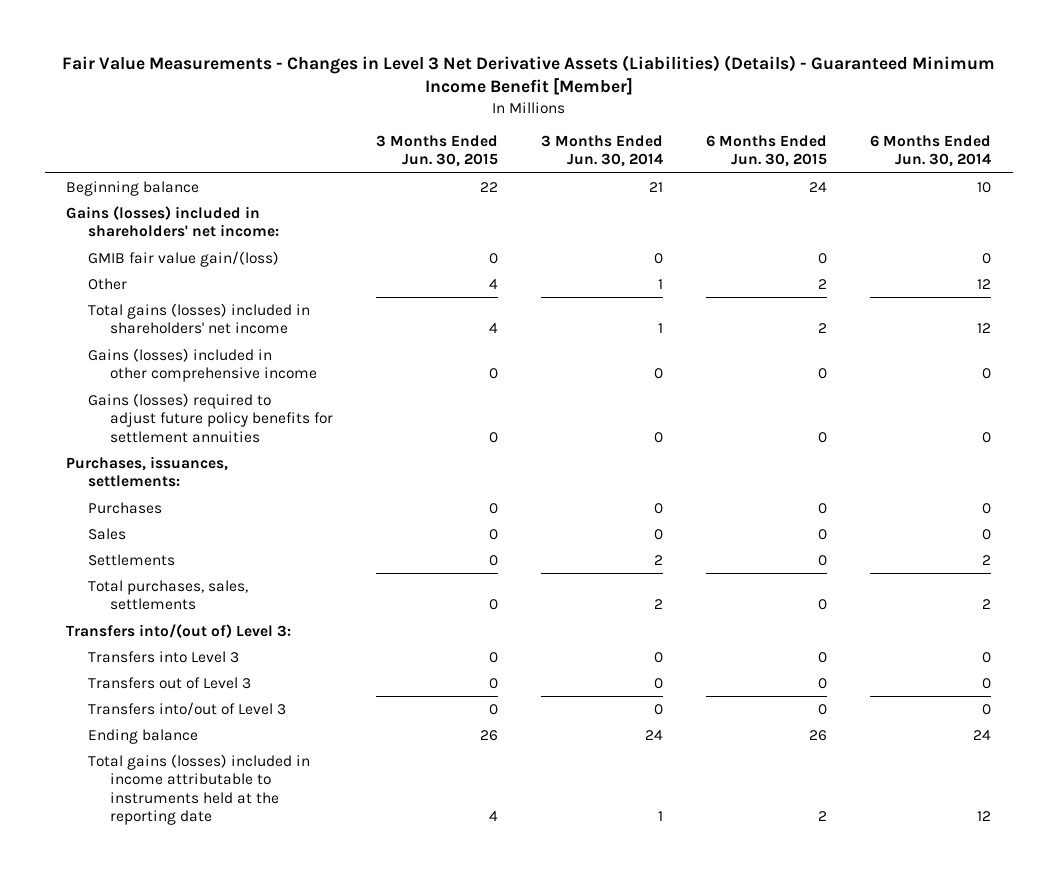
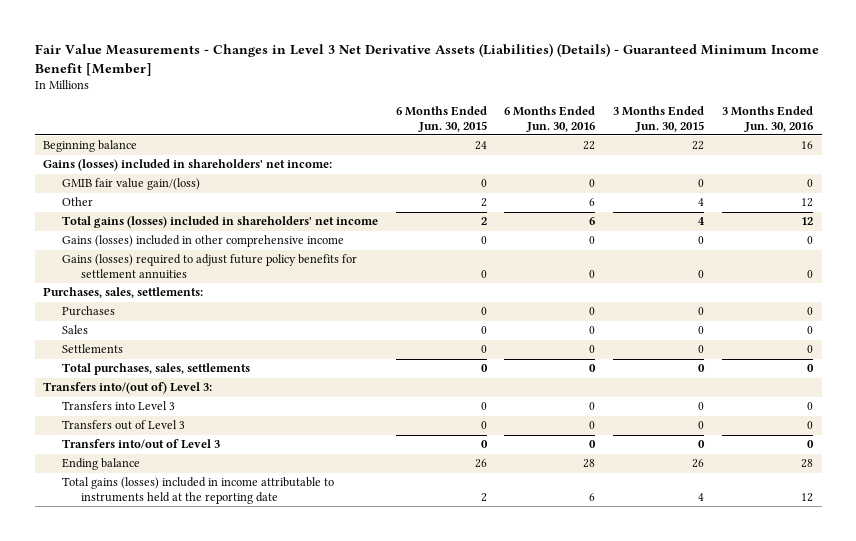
- | 3 Months Ended Jun. 30, 2015 | 3 Months Ended Jun. 30, 2014 | 6 Months Ended Jun. 30, 2015 | 6 Months Ended Jun. 30, 2014
+ | 6 Months Ended Jun. 30, 2015 | 6 Months Ended Jun. 30, 2016 | 3 Months Ended Jun. 30, 2015 | 3 Months Ended Jun. 30, 2016
- Purchases, issuances, settlements:
+ Purchases, sales, settlements:

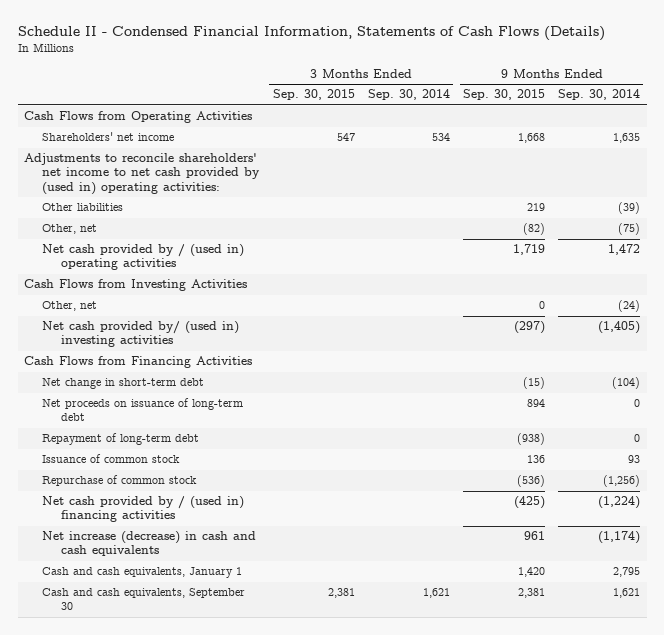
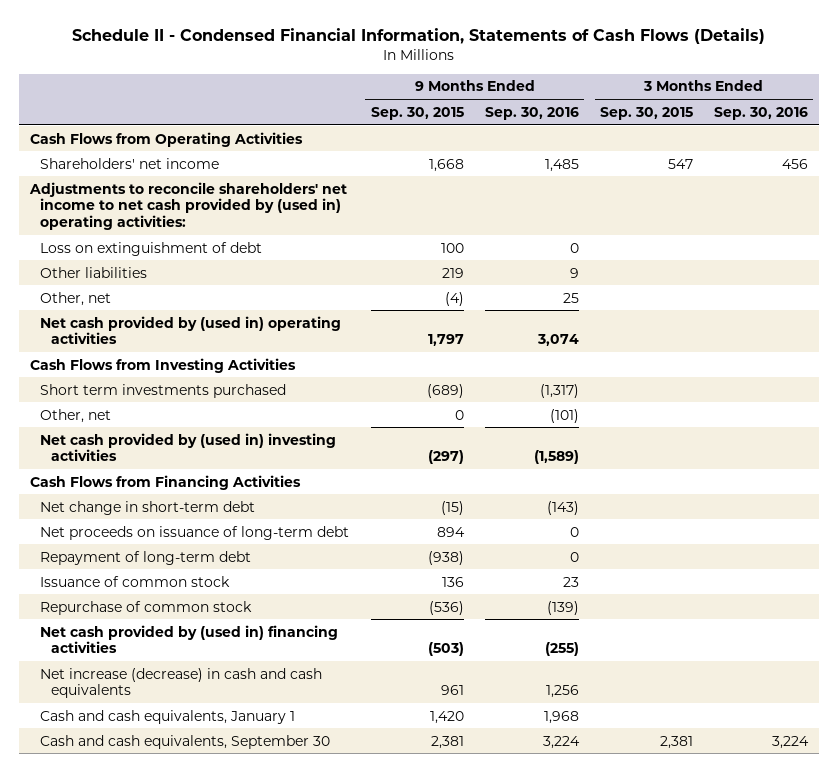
- | 3 Months Ended Sep. 30, 2015 | 3 Months Ended Sep. 30, 2014 | 9 Months Ended Sep. 30, 2015 | 9 Months Ended Sep. 30, 2014
+ | 9 Months Ended Sep. 30, 2015 | 9 Months Ended Sep. 30, 2016 | 3 Months Ended Sep. 30, 2015 | 3 Months Ended Sep. 30, 2016
+ Loss on extinguishment of debt | 100 | 0 | |
- Other, net | | | (82) | (75)
- Net cash provided by / (used in) operating activities | | | 1,719 | 1,472
+ Other, net | (4) | 25 | |
+ Net cash provided by (used in) operating activities | 1,797 | 3,074 | |
+ Short term investments purchased | (689) | (1,317) | |
- Net cash provided by/ (used in) investing activities | | | (297) | (1,405)
+ Net cash provided by (used in) investing activities | (297) | (1,589) | |
- Net cash provided by / (used in) financing activities | | | (425) | (1,224)
+ Net cash provided by (used in) financing activities | (503) | (255) | |

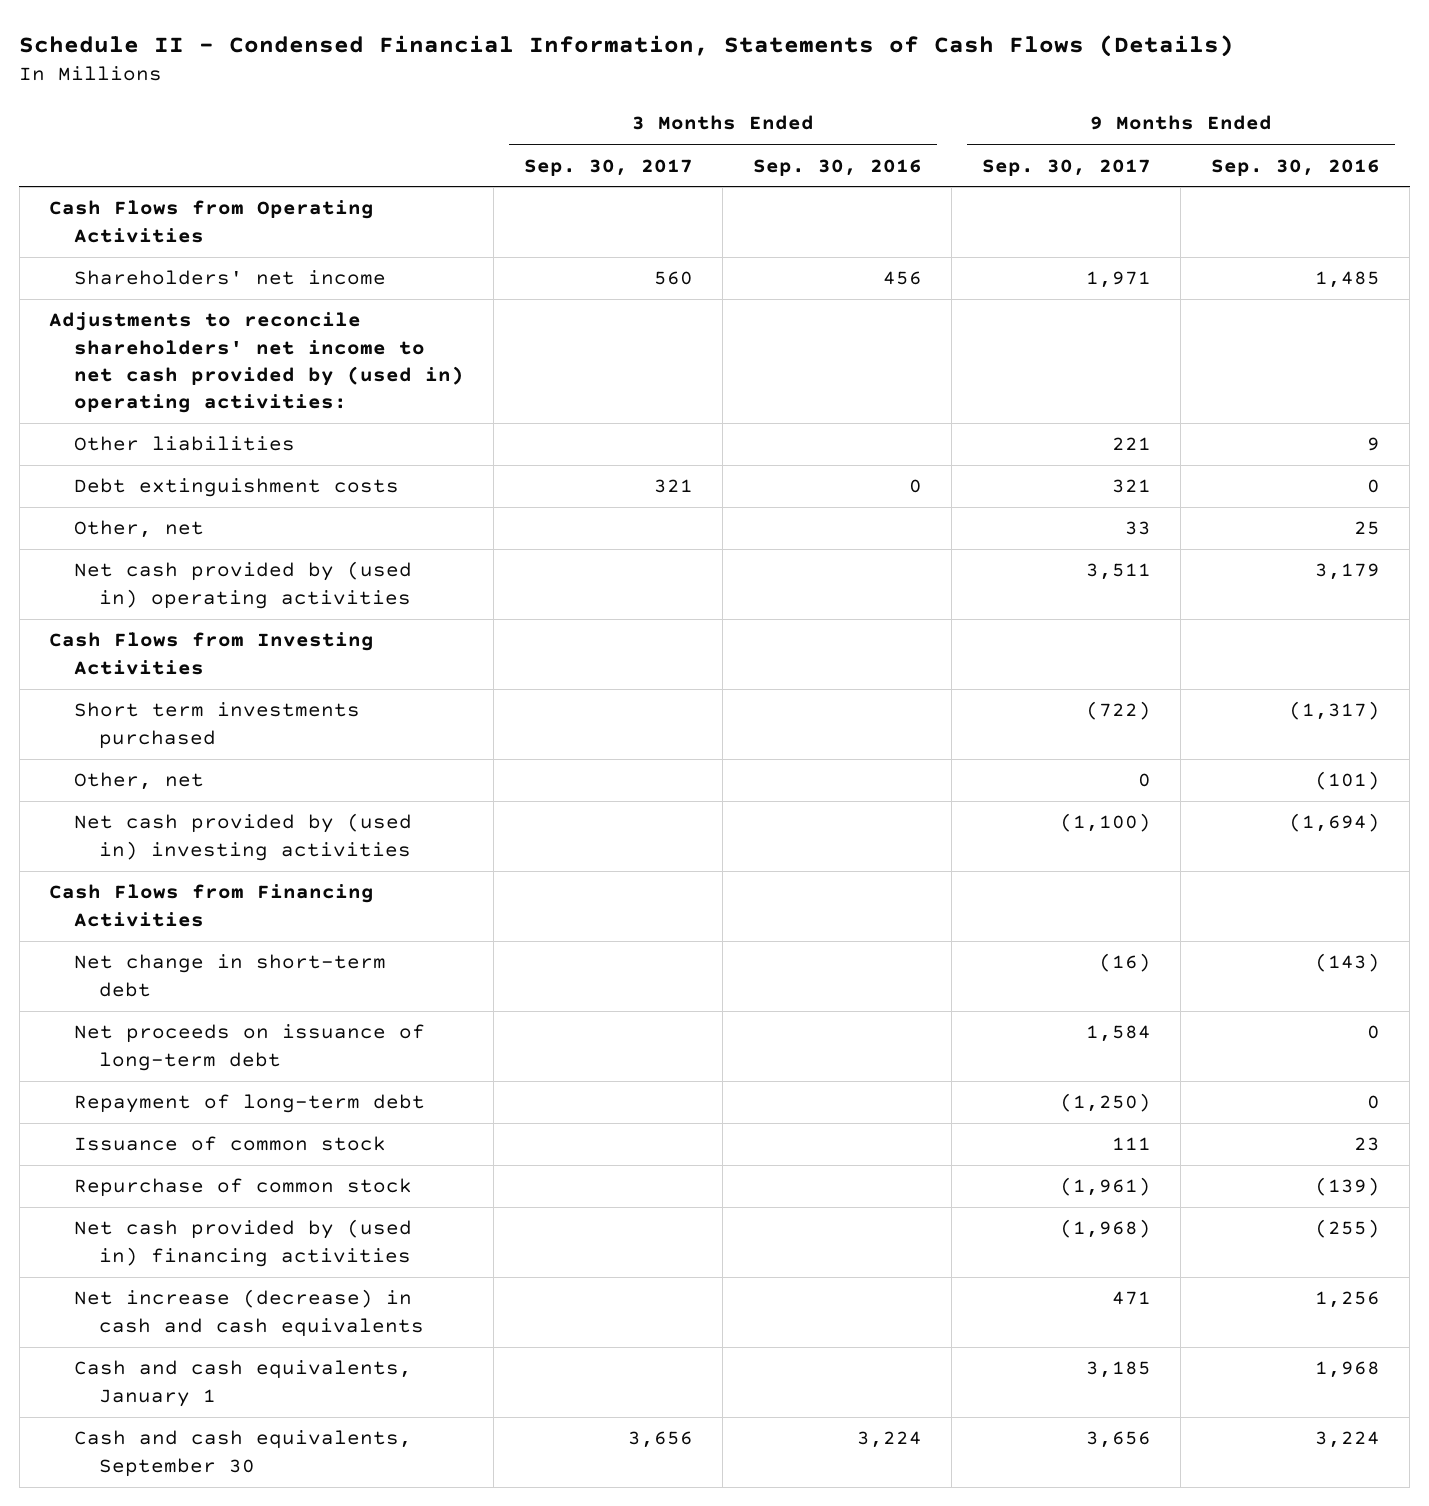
- | 9 Months Ended Sep. 30, 2015 | 9 Months Ended Sep. 30, 2016 | 3 Months Ended Sep. 30, 2015 | 3 Months Ended Sep. 30, 2016
+ | 3 Months Ended Sep. 30, 2017 | 3 Months Ended Sep. 30, 2016 | 9 Months Ended Sep. 30, 2017 | 9 Months Ended Sep. 30, 2016
- Loss on extinguishment of debt | 100 | 0 | |
+ Debt extinguishment costs | 321 | 0 | 321 | 0
- Net cash provided by (used in) operating activities | 1,797 | 3,074 | |
+ Net cash provided by (used in) operating activities | | | 3,511 | 3,179
- Net cash provided by (used in) investing activities | (297) | (1,589) | |
+ Net cash provided by (used in) investing activities | | | (1,100) | (1,694)

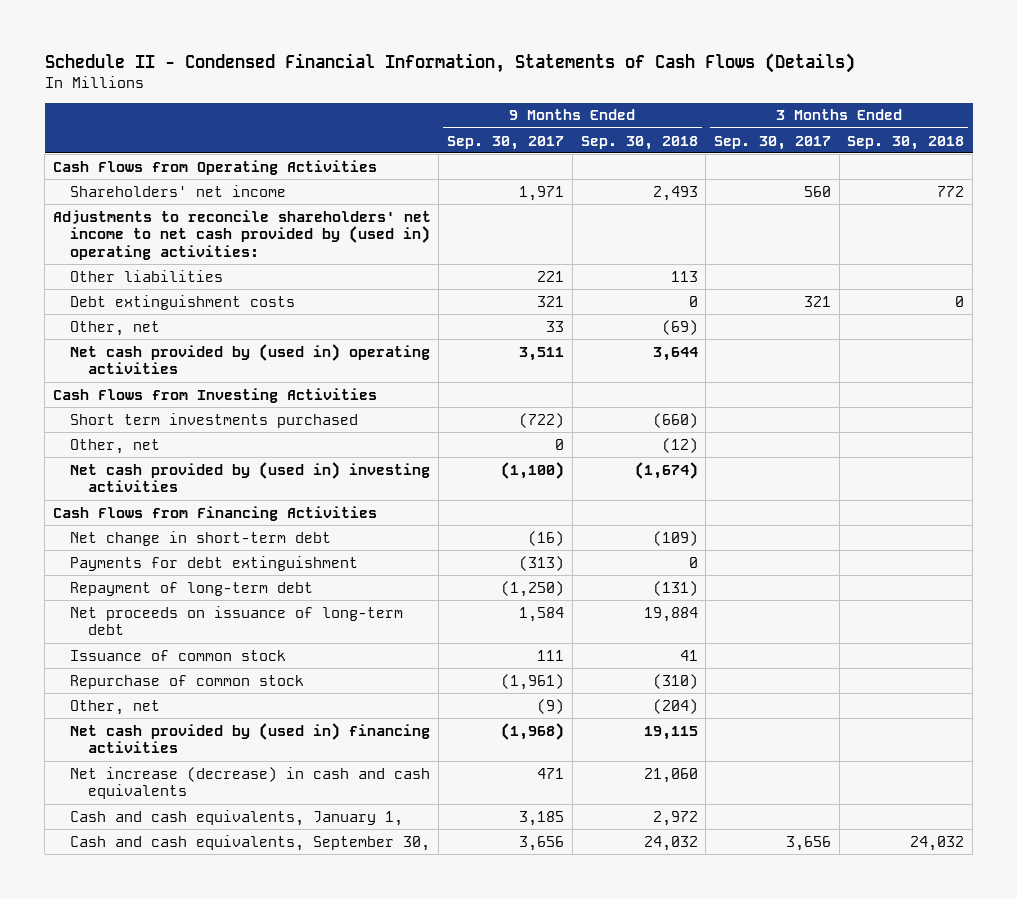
- | 3 Months Ended Sep. 30, 2017 | 3 Months Ended Sep. 30, 2016 | 9 Months Ended Sep. 30, 2017 | 9 Months Ended Sep. 30, 2016
+ | 9 Months Ended Sep. 30, 2017 | 9 Months Ended Sep. 30, 2018 | 3 Months Ended Sep. 30, 2017 | 3 Months Ended Sep. 30, 2018
+ Payments for debt extinguishment | (313) | 0 | |
moved down: Net proceeds on issuance of long-term debt | 1,584 | 19,884 | |
+ Other, net | (9) | (204) | |
- Cash and cash equivalents, January 1 | | | 3,185 | 1,968
- Cash and cash equivalents, September 30 | 3,656 | 3,224 | 3,656 | 3,224
+ Cash and cash equivalents, January 1, | 3,185 | 2,972 | |
+ Cash and cash equivalents, September 30, | 3,656 | 24,032 | 3,656 | 24,032

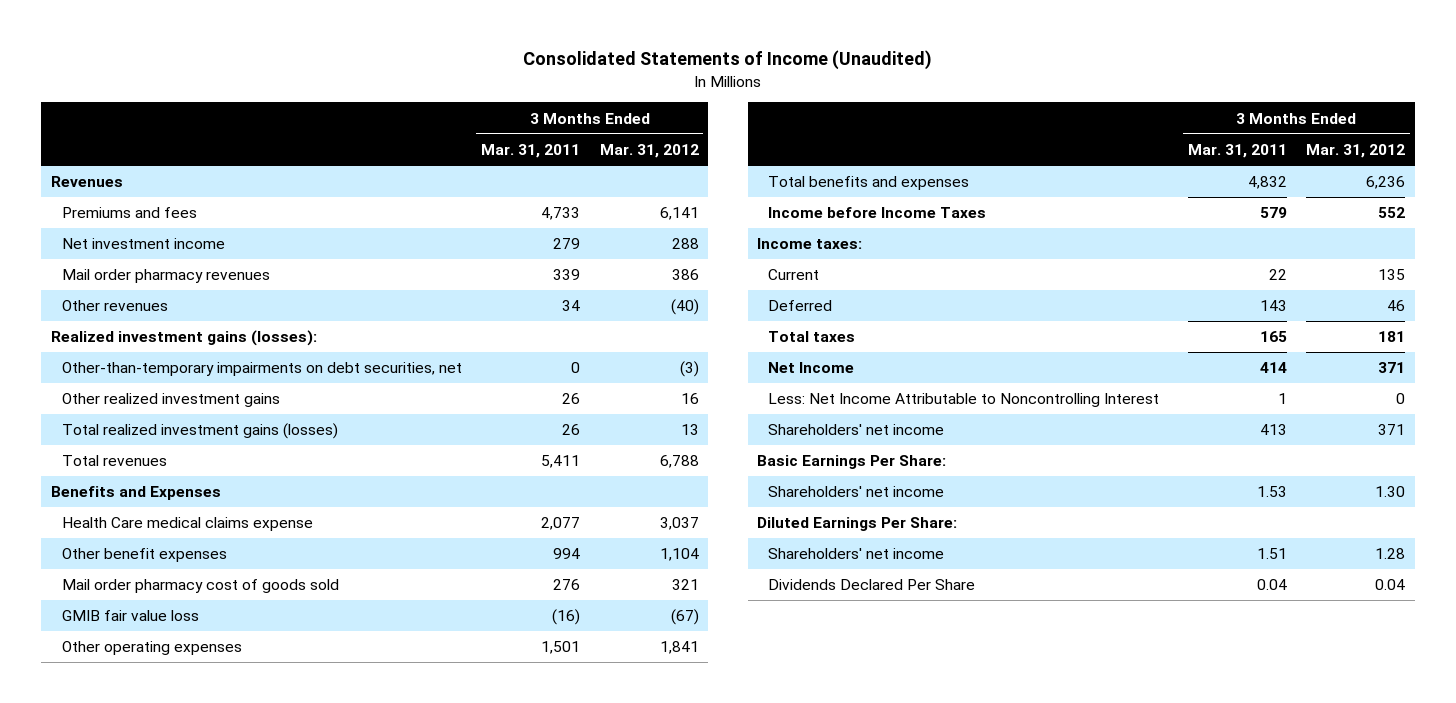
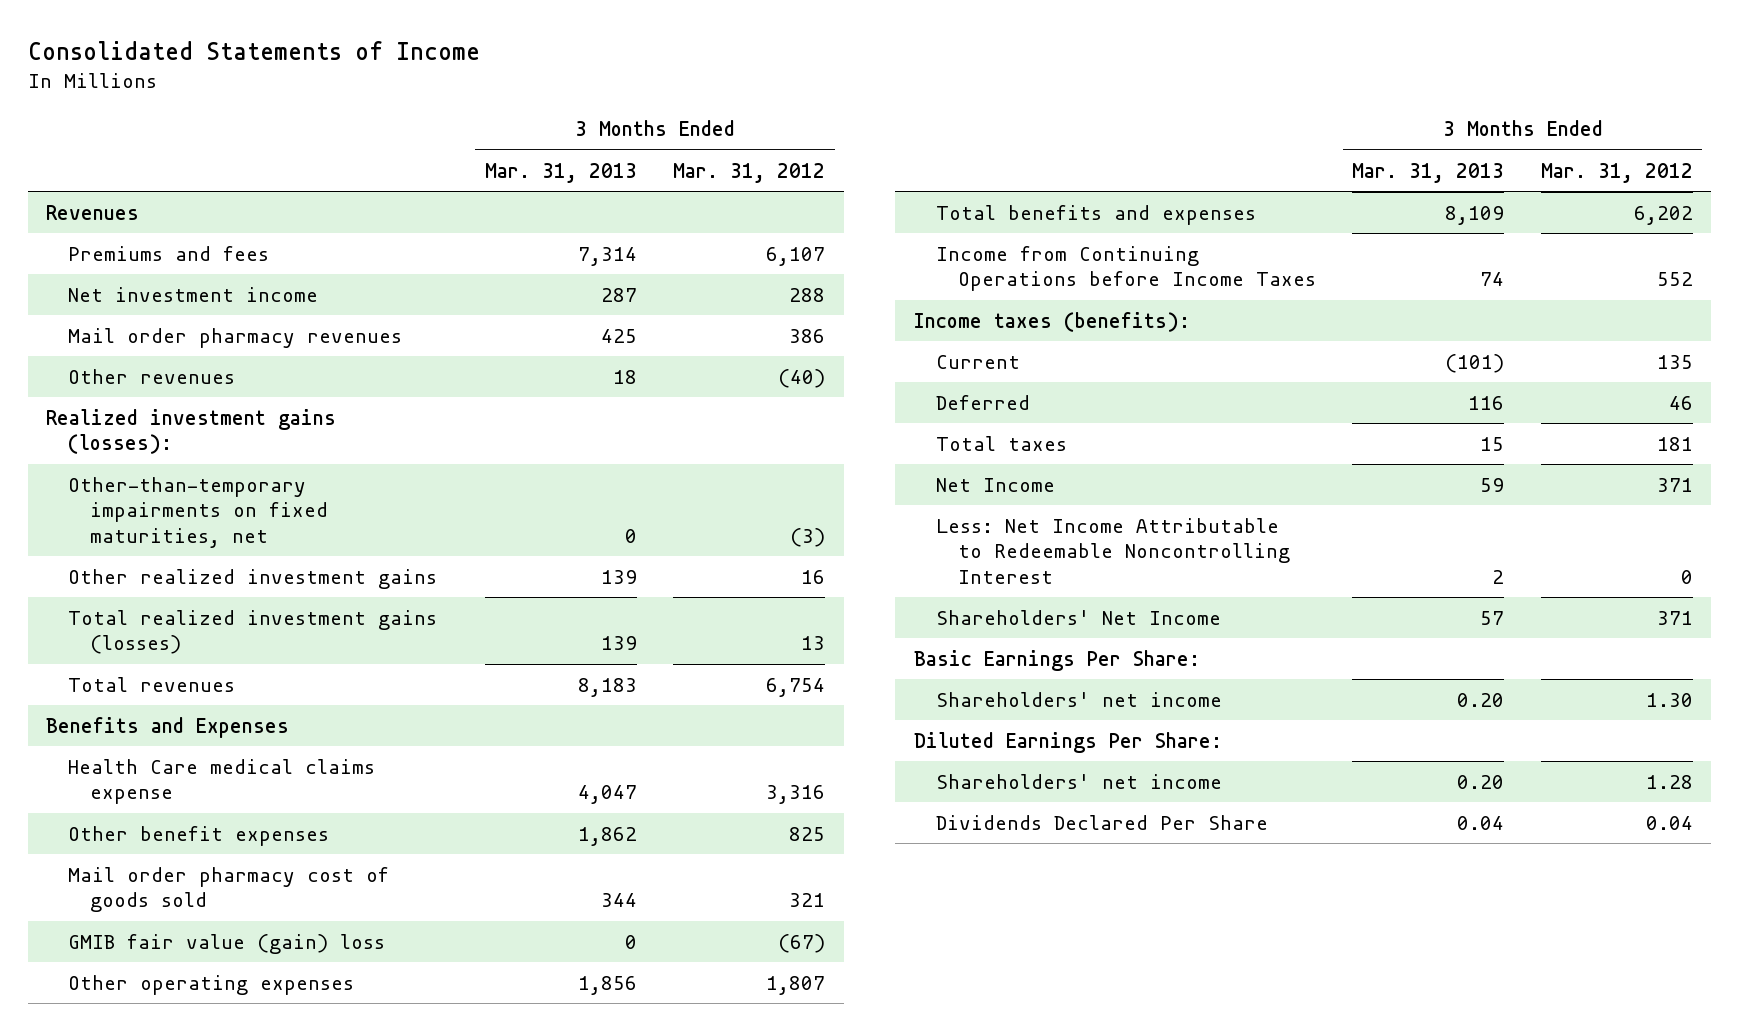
- Consolidated Statements of Income (Unaudited)
+ Consolidated Statements of Income
- | 3 Months Ended Mar. 31, 2011 | 3 Months Ended Mar. 31, 2012
+ | 3 Months Ended Mar. 31, 2013 | 3 Months Ended Mar. 31, 2012
- Premiums and fees | 4,733 | 6,141
+ Premiums and fees | 7,314 | 6,107
- Other-than-temporary impairments on debt securities, net | 0 | (3)
+ Other-than-temporary impairments on fixed maturities, net | 0 | (3)
- Total revenues | 5,411 | 6,788
+ Total revenues | 8,183 | 6,754
- Health Care medical claims expense | 2,077 | 3,037
- Other benefit expenses | 994 | 1,104
+ Health Care medical claims expense | 4,047 | 3,316
+ Other benefit expenses | 1,862 | 825
- GMIB fair value loss | (16) | (67)
- Other operating expenses | 1,501 | 1,841
- Total benefits and expenses | 4,832 | 6,236
- Income before Income Taxes | 579 | 552
- Income taxes:
+ GMIB fair value (gain) loss | 0 | (67)
+ Other operating expenses | 1,856 | 1,807
+ Total benefits and expenses | 8,109 | 6,202
+ Income from Continuing Operations before Income Taxes | 74 | 552
+ Income taxes (benefits):
- Less: Net Income Attributable to Noncontrolling Interest | 1 | 0
- Shareholders' net income | 413 | 371
+ Less: Net Income Attributable to Redeemable Noncontrolling Interest | 2 | 0
+ Shareholders' Net Income | 57 | 371

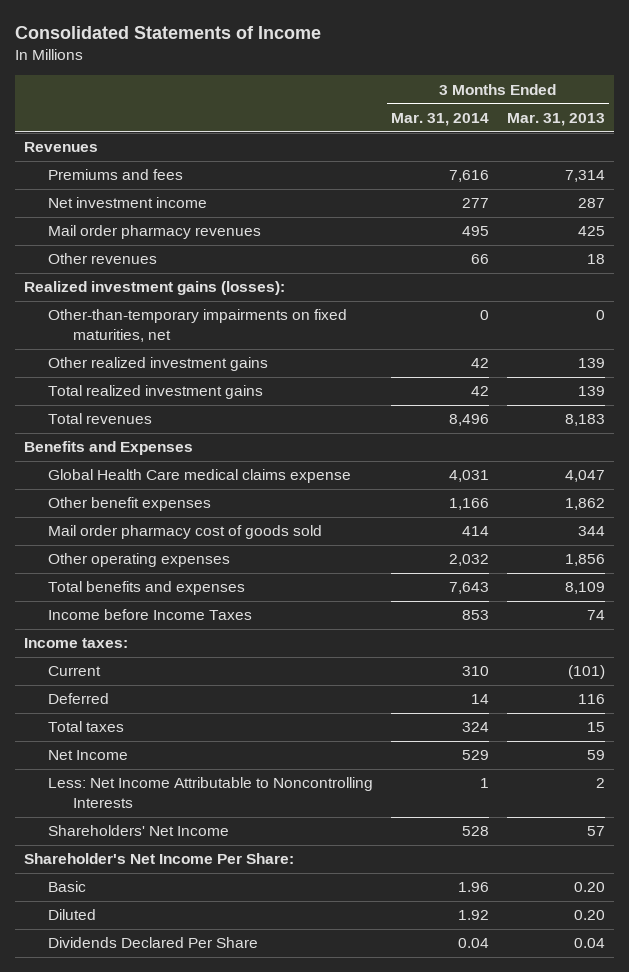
- | 3 Months Ended Mar. 31, 2013 | 3 Months Ended Mar. 31, 2012
+ | 3 Months Ended Mar. 31, 2014 | 3 Months Ended Mar. 31, 2013
- Total realized investment gains (losses) | 139 | 13
+ Total realized investment gains | 42 | 139
- Health Care medical claims expense | 4,047 | 3,316
+ Global Health Care medical claims expense | 4,031 | 4,047
- GMIB fair value (gain) loss | 0 | (67)
- Income from Continuing Operations before Income Taxes | 74 | 552
- Income taxes (benefits):
+ Income before Income Taxes | 853 | 74
+ Income taxes:
- Less: Net Income Attributable to Redeemable Noncontrolling Interest | 2 | 0
+ Less: Net Income Attributable to Noncontrolling Interests | 1 | 2
- Basic Earnings Per Share:
- Shareholders' net income | 0.20 | 1.30
- Diluted Earnings Per Share:
- Shareholders' net income | 0.20 | 1.28
+ Shareholder's Net Income Per Share:
+ Basic | 1.96 | 0.20
+ Diluted | 1.92 | 0.20

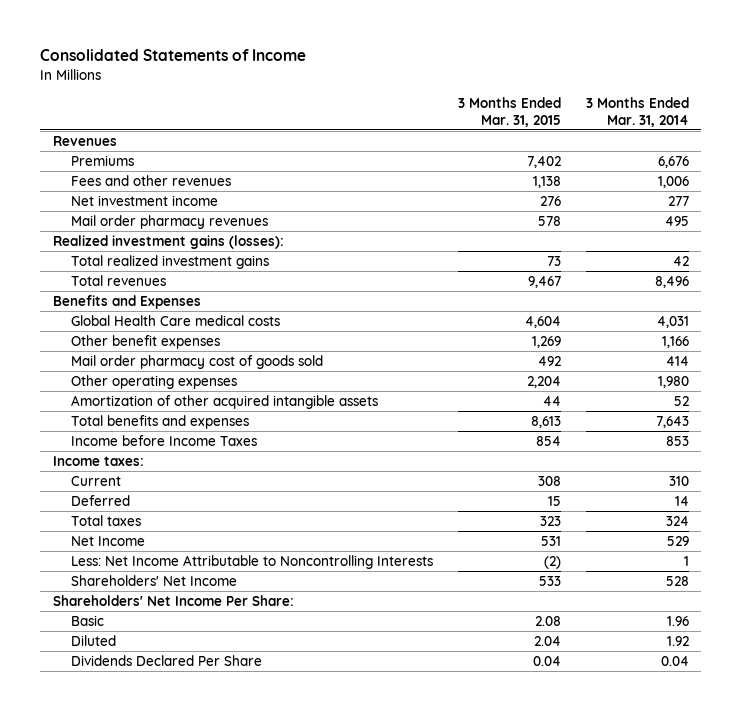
- | 3 Months Ended Mar. 31, 2014 | 3 Months Ended Mar. 31, 2013
+ | 3 Months Ended Mar. 31, 2015 | 3 Months Ended Mar. 31, 2014
- Premiums and fees | 7,616 | 7,314
+ Premiums | 7,402 | 6,676
+ Fees and other revenues | 1,138 | 1,006
- Other revenues | 66 | 18
- Other-than-temporary impairments on fixed maturities, net | 0 | 0
- Other realized investment gains | 42 | 139
- Global Health Care medical claims expense | 4,031 | 4,047
+ Global Health Care medical costs | 4,604 | 4,031
- Other operating expenses | 2,032 | 1,856
+ Other operating expenses | 2,204 | 1,980
+ Amortization of other acquired intangible assets | 44 | 52
- Shareholder's Net Income Per Share:
+ Shareholders' Net Income Per Share:

